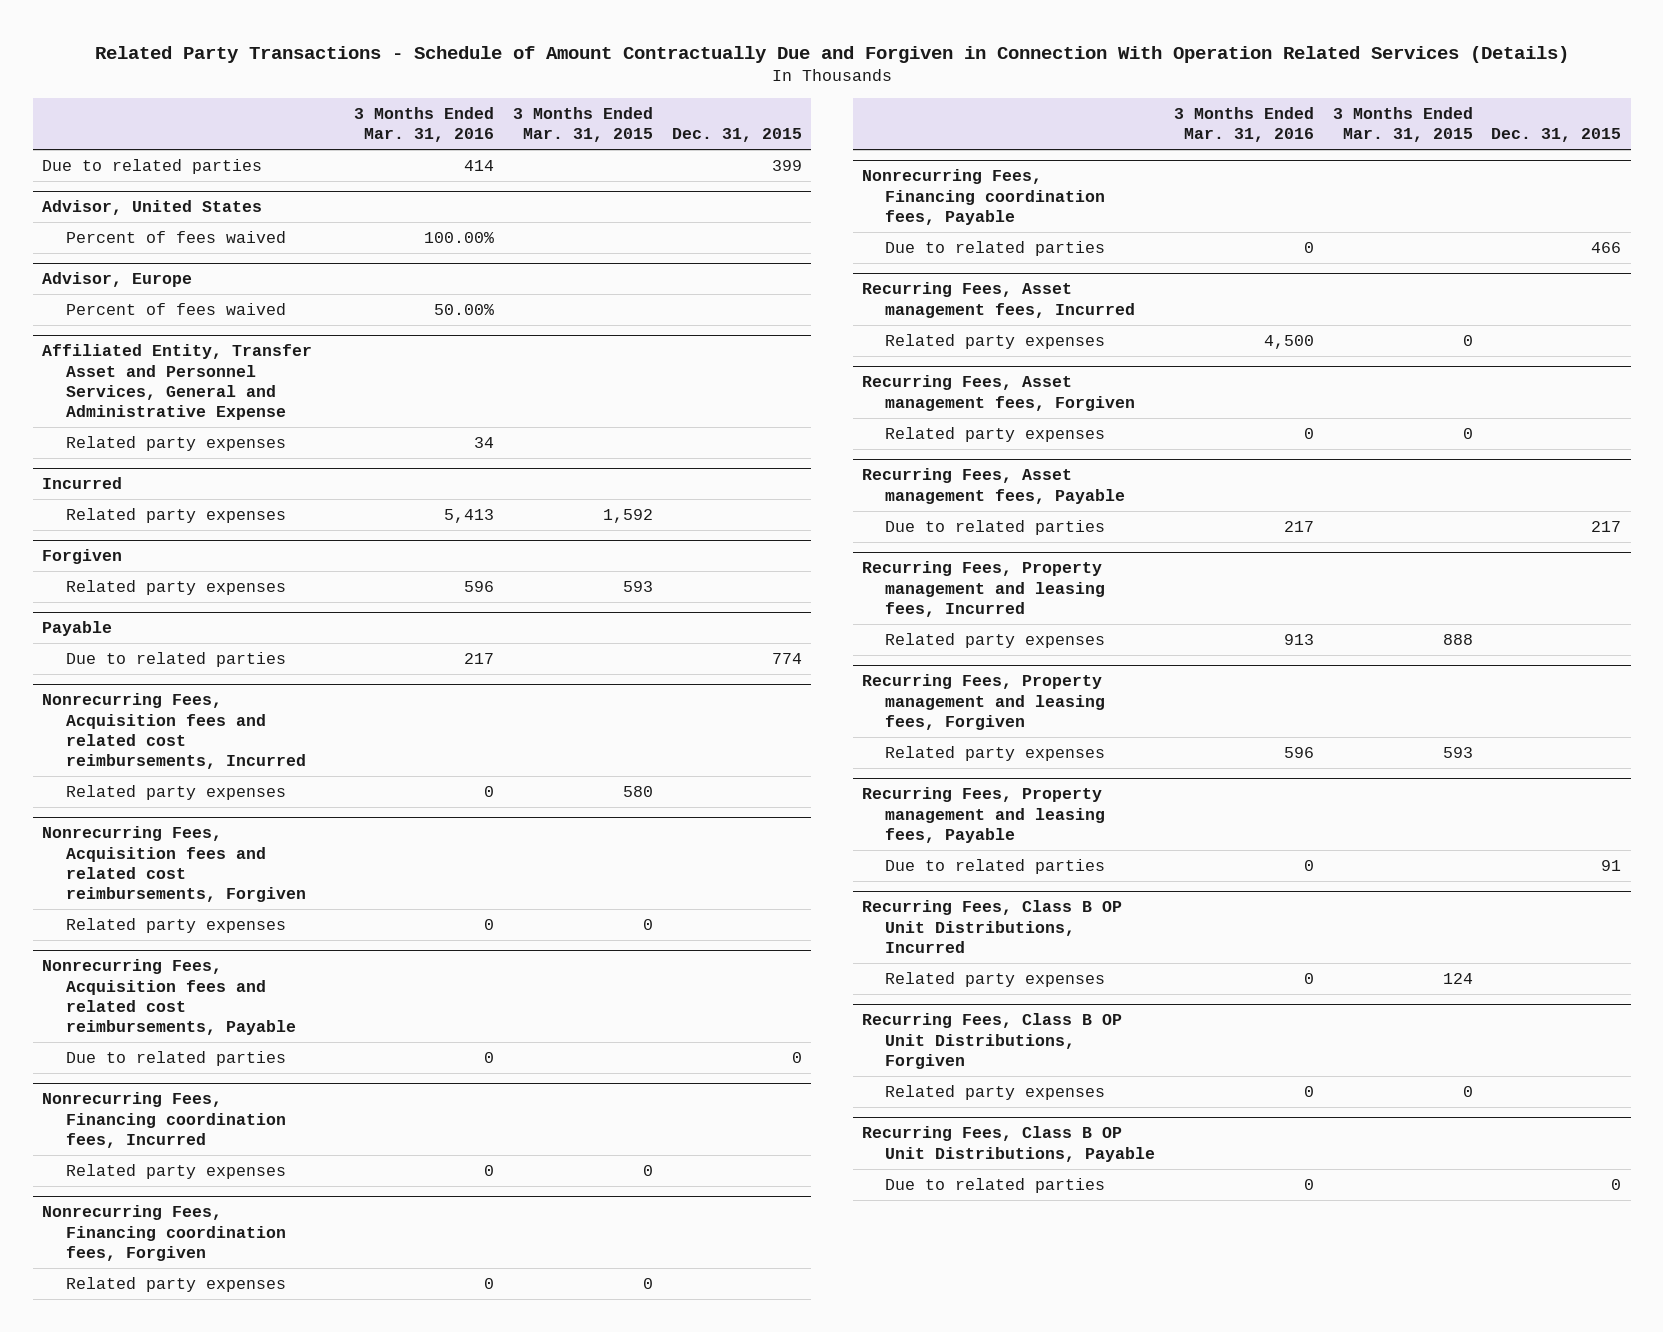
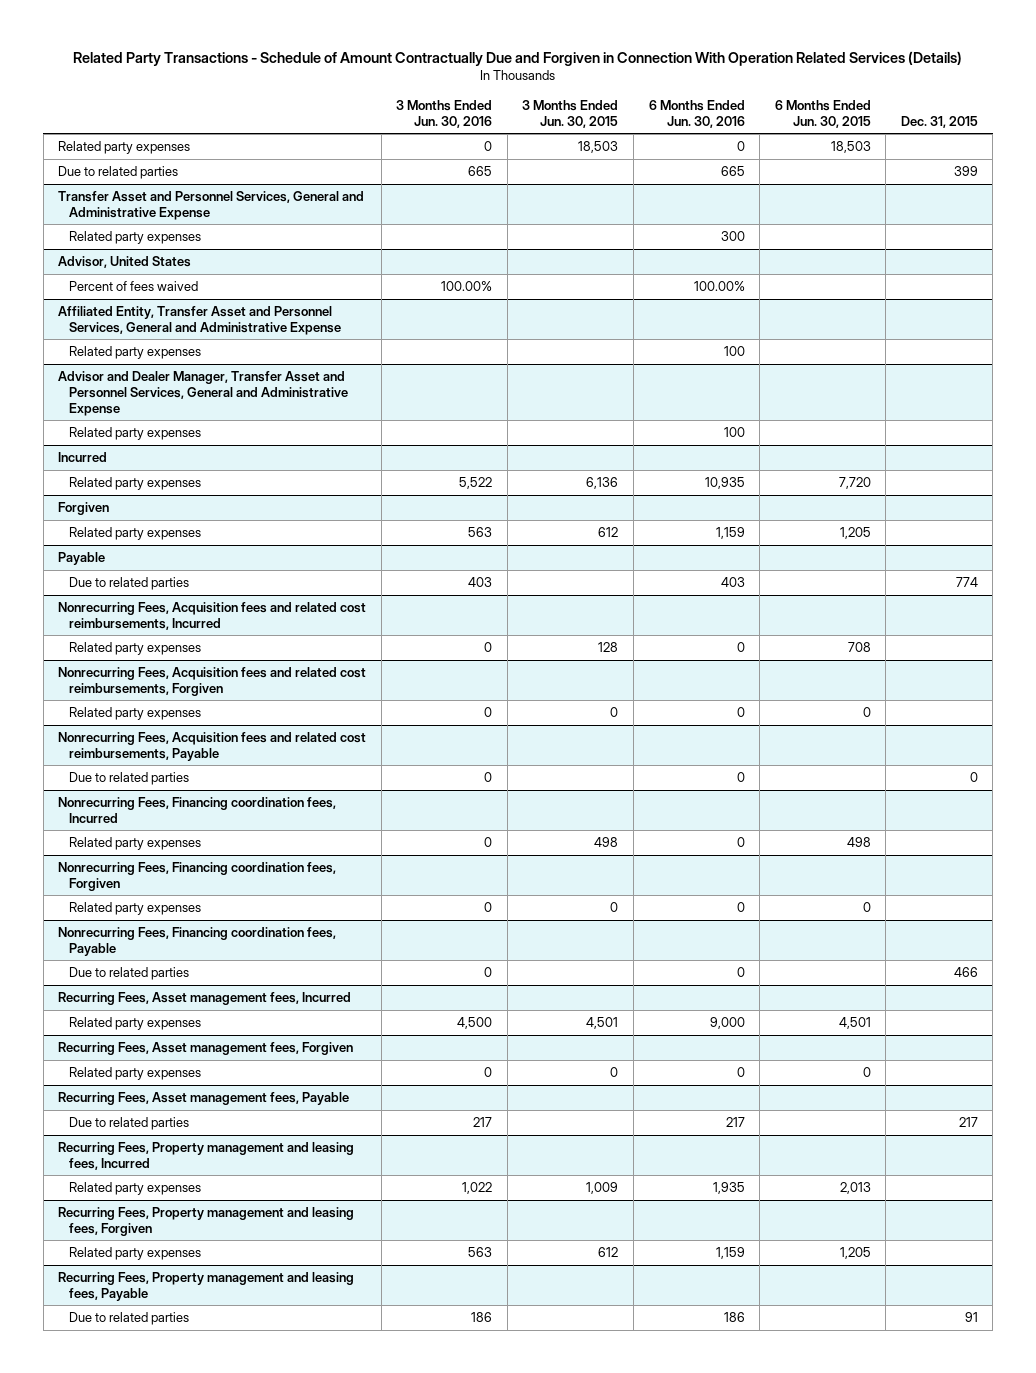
- | 3 Months Ended Mar. 31, 2016 | 3 Months Ended Mar. 31, 2015 | Dec. 31, 2015
+ | 3 Months Ended Jun. 30, 2016 | 3 Months Ended Jun. 30, 2015 | 6 Months Ended Jun. 30, 2016 | 6 Months Ended Jun. 30, 2015 | Dec. 31, 2015
+ Related party expenses | 0 | 18,503 | 0 | 18,503 |
+ Transfer Asset and Personnel Services, General and Administrative Expense
+ Related party expenses | | | 300 | |
- Advisor, Europe
- Percent of fees waived | 50.00% | |
+ Advisor and Dealer Manager, Transfer Asset and Personnel Services, General and Administrative Expense
+ Related party expenses | | | 100 | |
- Recurring Fees, Class B OP Unit Distributions, Incurred
- Related party expenses | 0 | 124 |
- Recurring Fees, Class B OP Unit Distributions, Forgiven
- Related party expenses | 0 | 0 |
- Recurring Fees, Class B OP Unit Distributions, Payable
- Due to related parties | 0 | | 0

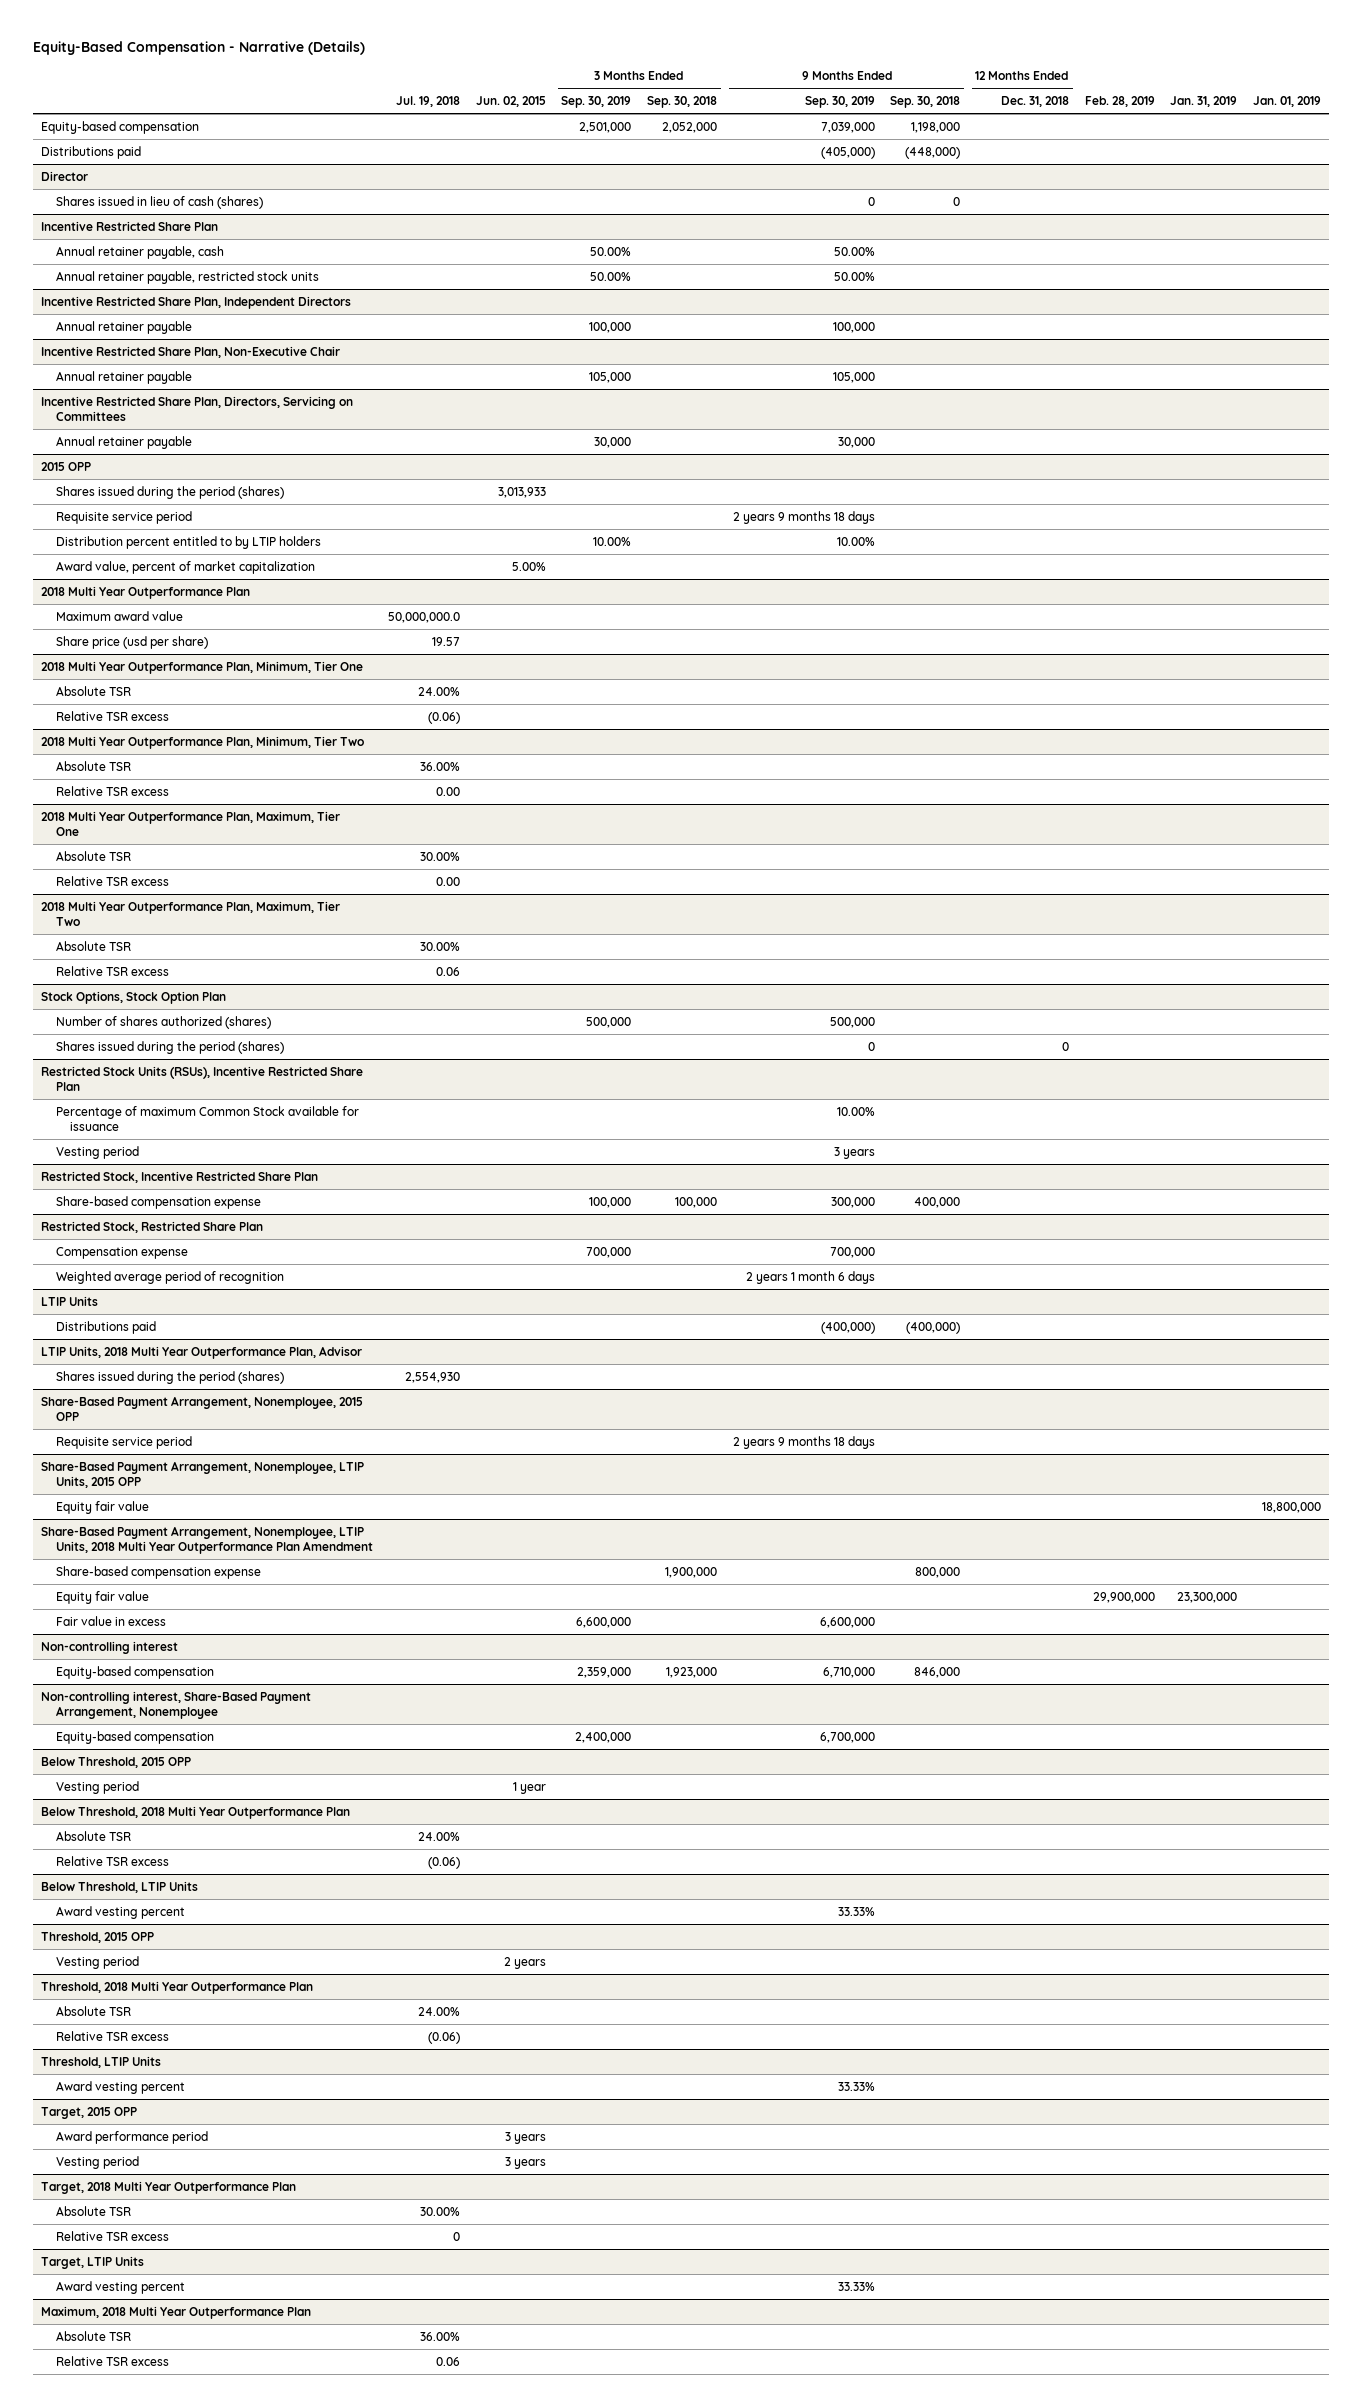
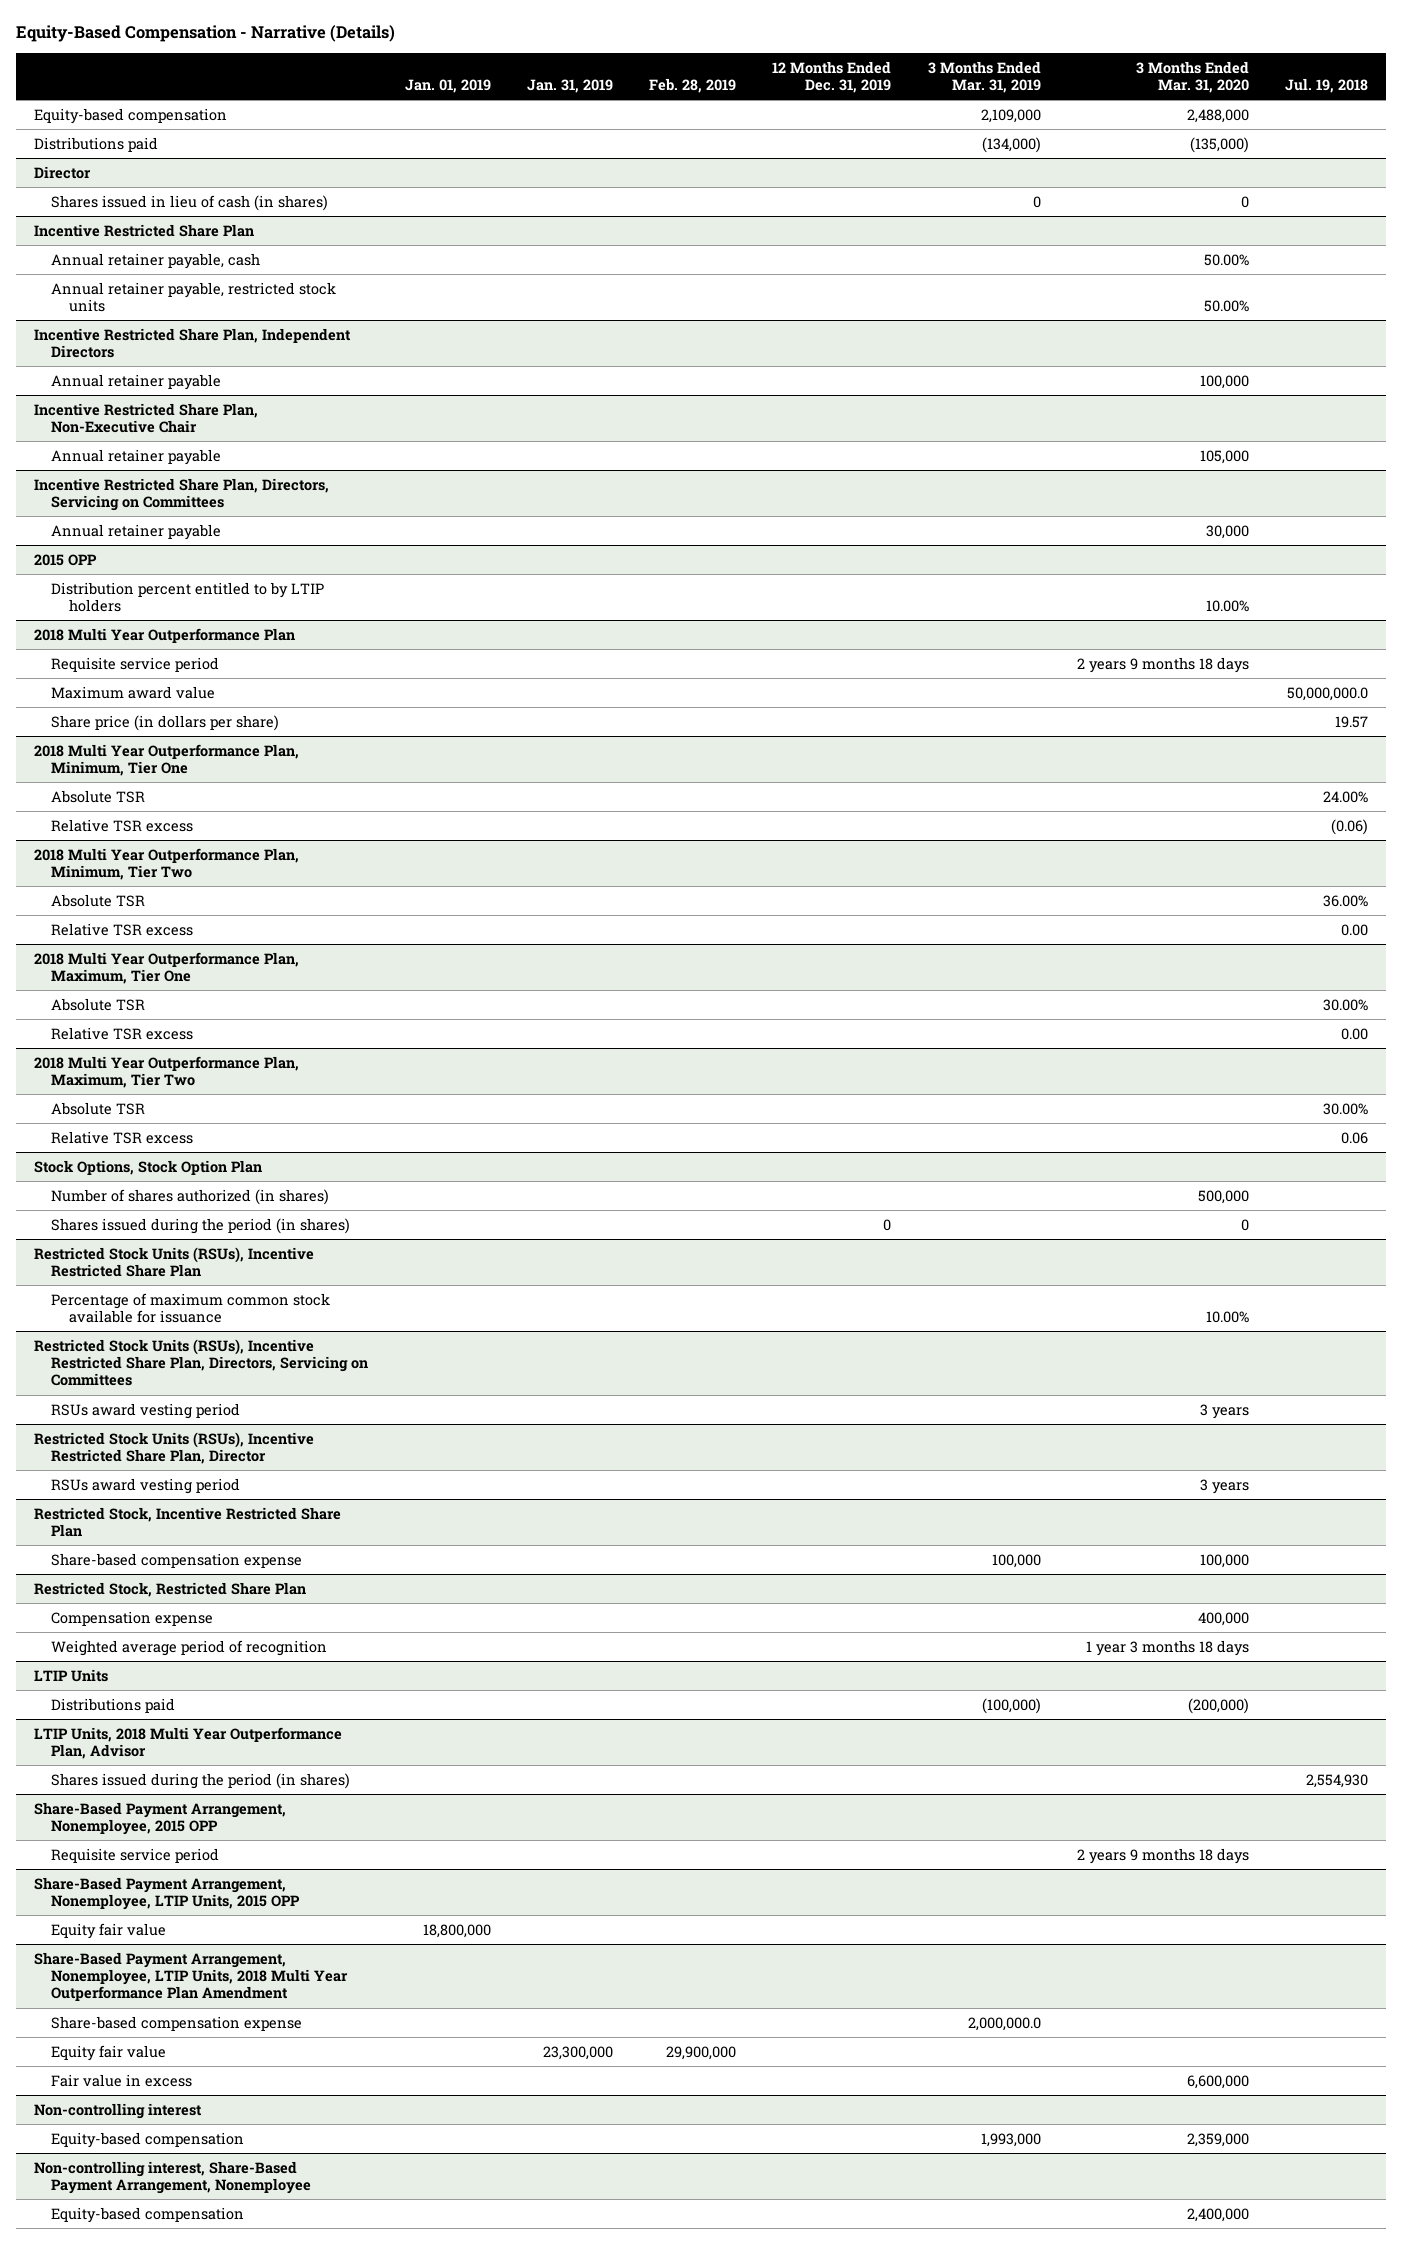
- | Jul. 19, 2018 | Jun. 02, 2015 | 3 Months Ended Sep. 30, 2019 | 3 Months Ended Sep. 30, 2018 | 9 Months Ended Sep. 30, 2019 | 9 Months Ended Sep. 30, 2018 | 12 Months Ended Dec. 31, 2018 | Feb. 28, 2019 | Jan. 31, 2019 | Jan. 01, 2019
+ | Jan. 01, 2019 | Jan. 31, 2019 | Feb. 28, 2019 | 12 Months Ended Dec. 31, 2019 | 3 Months Ended Mar. 31, 2019 | 3 Months Ended Mar. 31, 2020 | Jul. 19, 2018
@ Director
- Shares issued in lieu of cash (shares) | | | | | 0 | 0 | | | |
+ Shares issued in lieu of cash (in shares) | | | | | 0 | 0 |
@ 2015 OPP
- Shares issued during the period (shares) | | 3,013,933 | | | | | | | |
- Requisite service period | | | | | 2 years 9 months 18 days | | | | |
- Award value, percent of market capitalization | | 5.00% | | | | | | | |
@ 2018 Multi Year Outperformance Plan
+ Requisite service period | | | | | | 2 years 9 months 18 days |
- Share price (usd per share) | 19.57 | | | | | | | | |
+ Share price (in dollars per share) | | | | | | | 19.57
@ Stock Options, Stock Option Plan
- Number of shares authorized (shares) | | | 500,000 | | 500,000 | | | | |
- Shares issued during the period (shares) | | | | | 0 | | 0 | | |
+ Number of shares authorized (in shares) | | | | | | 500,000 |
+ Shares issued during the period (in shares) | | | | 0 | | 0 |
@ Restricted Stock Units (RSUs), Incentive Restricted Share Plan
- Percentage of maximum Common Stock available for issuance | | | | | 10.00% | | | | |
- Vesting period | | | | | 3 years | | | | |
+ Percentage of maximum common stock available for issuance | | | | | | 10.00% |
+ Restricted Stock Units (RSUs), Incentive Restricted Share Plan, Directors, Servicing on Committees
+ RSUs award vesting period | | | | | | 3 years |
+ Restricted Stock Units (RSUs), Incentive Restricted Share Plan, Director
+ RSUs award vesting period | | | | | | 3 years |
@ LTIP Units, 2018 Multi Year Outperformance Plan, Advisor
- Shares issued during the period (shares) | 2,554,930 | | | | | | | | |
+ Shares issued during the period (in shares) | | | | | | | 2,554,930
- Below Threshold, 2015 OPP
- Vesting period | | 1 year | | | | | | | |
- Below Threshold, 2018 Multi Year Outperformance Plan
- Absolute TSR | 24.00% | | | | | | | | |
- Relative TSR excess | (0.06) | | | | | | | | |
- Below Threshold, LTIP Units
- Award vesting percent | | | | | 33.33% | | | | |
- Threshold, 2015 OPP
- Vesting period | | 2 years | | | | | | | |
- Threshold, 2018 Multi Year Outperformance Plan
- Absolute TSR | 24.00% | | | | | | | | |
- Relative TSR excess | (0.06) | | | | | | | | |
- Threshold, LTIP Units
- Award vesting percent | | | | | 33.33% | | | | |
- Target, 2015 OPP
- Award performance period | | 3 years | | | | | | | |
- Vesting period | | 3 years | | | | | | | |
- Target, 2018 Multi Year Outperformance Plan
- Absolute TSR | 30.00% | | | | | | | | |
- Relative TSR excess | 0 | | | | | | | | |
- Target, LTIP Units
- Award vesting percent | | | | | 33.33% | | | | |
- Maximum, 2018 Multi Year Outperformance Plan
- Absolute TSR | 36.00% | | | | | | | | |
- Relative TSR excess | 0.06 | | | | | | | | |

